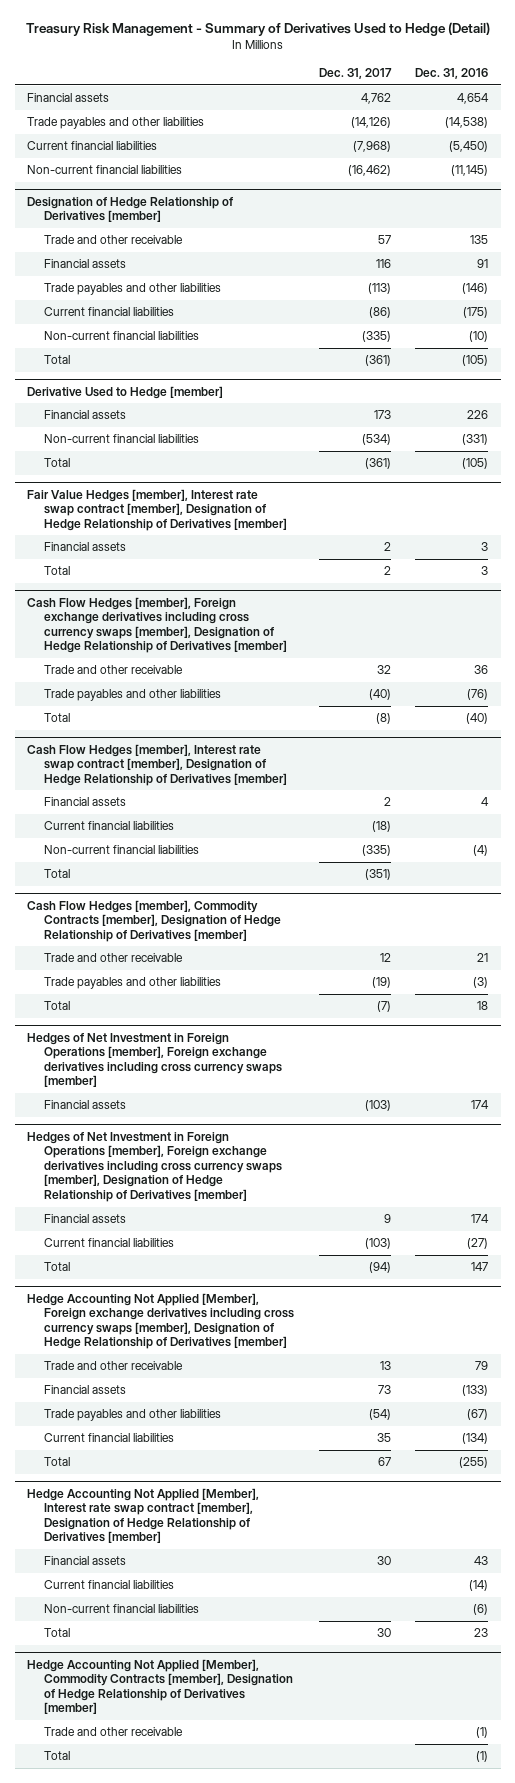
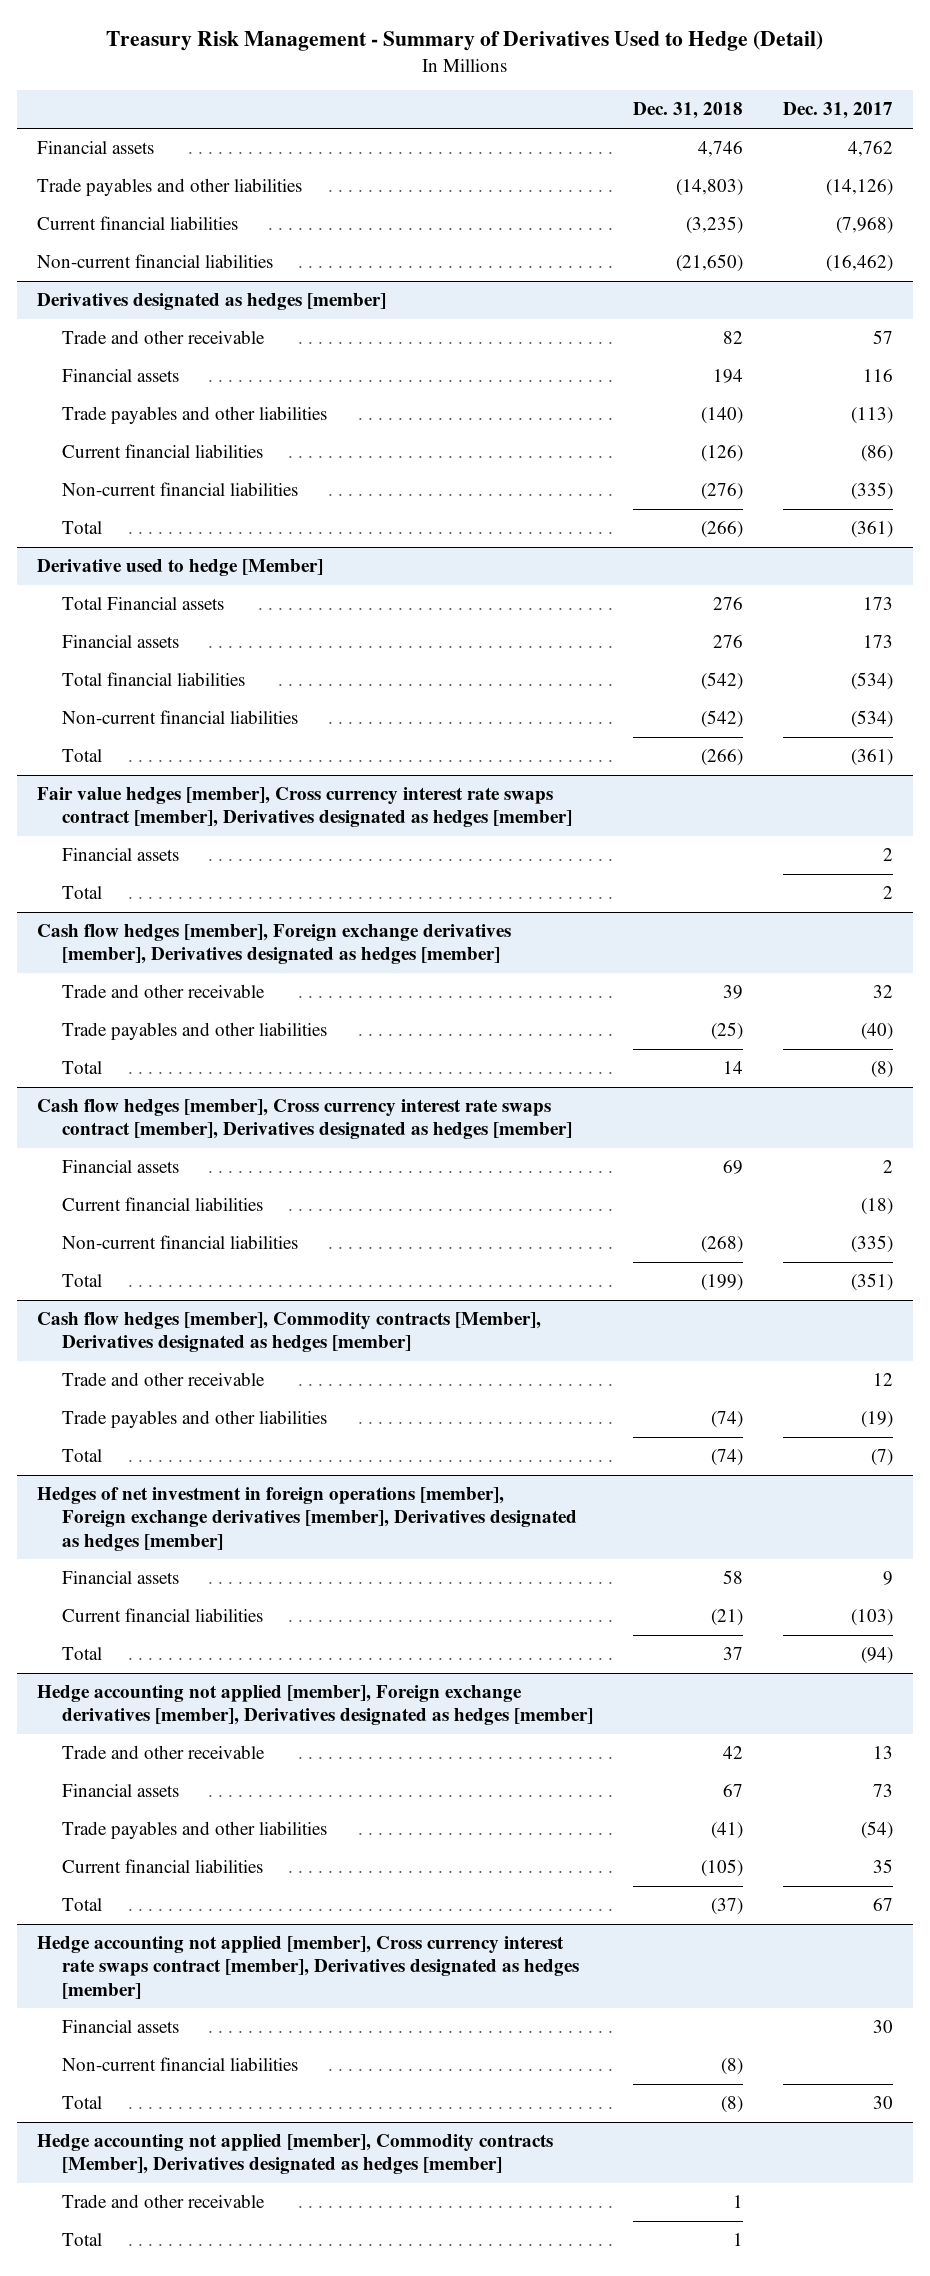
- | Dec. 31, 2017 | Dec. 31, 2016
+ | Dec. 31, 2018 | Dec. 31, 2017
- Designation of Hedge Relationship of Derivatives [member]
+ Derivatives designated as hedges [member]
- Derivative Used to Hedge [member]
+ Derivative used to hedge [Member]
+ Total Financial assets | 276 | 173
+ Total financial liabilities | (542) | (534)
- Fair Value Hedges [member], Interest rate swap contract [member], Designation of Hedge Relationship of Derivatives [member]
+ Fair value hedges [member], Cross currency interest rate swaps contract [member], Derivatives designated as hedges [member]
- Cash Flow Hedges [member], Foreign exchange derivatives including cross currency swaps [member], Designation of Hedge Relationship of Derivatives [member]
+ Cash flow hedges [member], Foreign exchange derivatives [member], Derivatives designated as hedges [member]
- Cash Flow Hedges [member], Interest rate swap contract [member], Designation of Hedge Relationship of Derivatives [member]
+ Cash flow hedges [member], Cross currency interest rate swaps contract [member], Derivatives designated as hedges [member]
- Cash Flow Hedges [member], Commodity Contracts [member], Designation of Hedge Relationship of Derivatives [member]
+ Cash flow hedges [member], Commodity contracts [Member], Derivatives designated as hedges [member]
- Hedges of Net Investment in Foreign Operations [member], Foreign exchange derivatives including cross currency swaps [member]
- Financial assets | (103) | 174
- Hedges of Net Investment in Foreign Operations [member], Foreign exchange derivatives including cross currency swaps [member], Designation of Hedge Relationship of Derivatives [member]
+ Hedges of net investment in foreign operations [member], Foreign exchange derivatives [member], Derivatives designated as hedges [member]
- Hedge Accounting Not Applied [Member], Foreign exchange derivatives including cross currency swaps [member], Designation of Hedge Relationship of Derivatives [member]
+ Hedge accounting not applied [member], Foreign exchange derivatives [member], Derivatives designated as hedges [member]
- Hedge Accounting Not Applied [Member], Interest rate swap contract [member], Designation of Hedge Relationship of Derivatives [member]
+ Hedge accounting not applied [member], Cross currency interest rate swaps contract [member], Derivatives designated as hedges [member]
- Current financial liabilities | | (14)
- Hedge Accounting Not Applied [Member], Commodity Contracts [member], Designation of Hedge Relationship of Derivatives [member]
+ Hedge accounting not applied [member], Commodity contracts [Member], Derivatives designated as hedges [member]

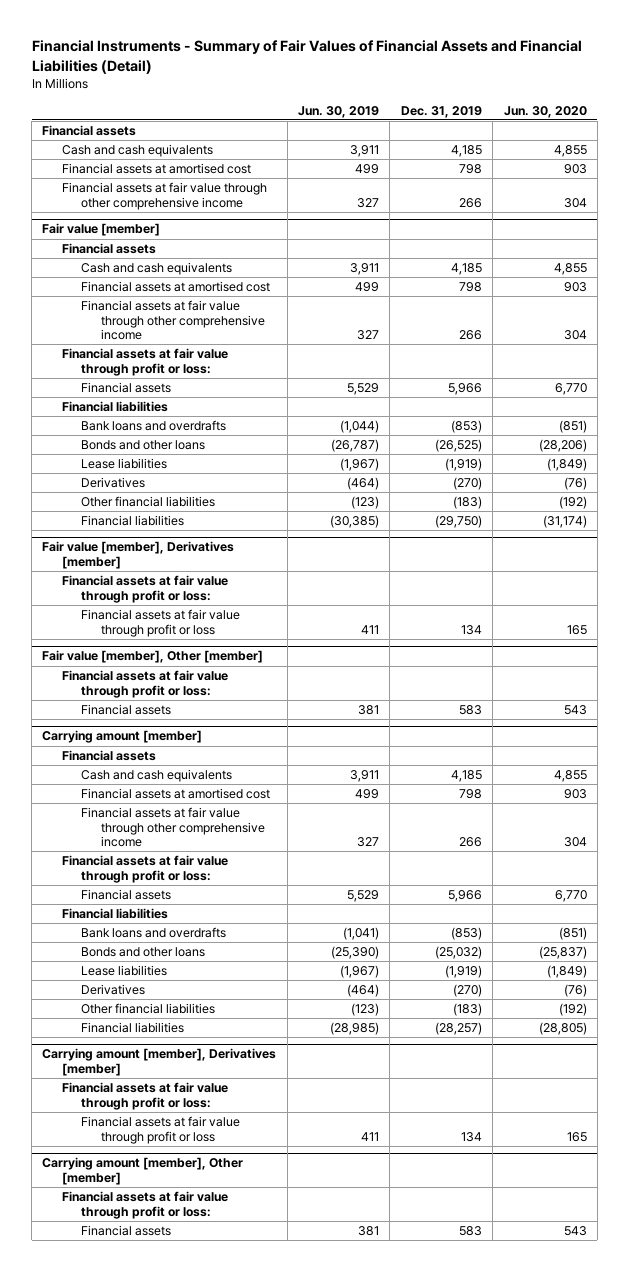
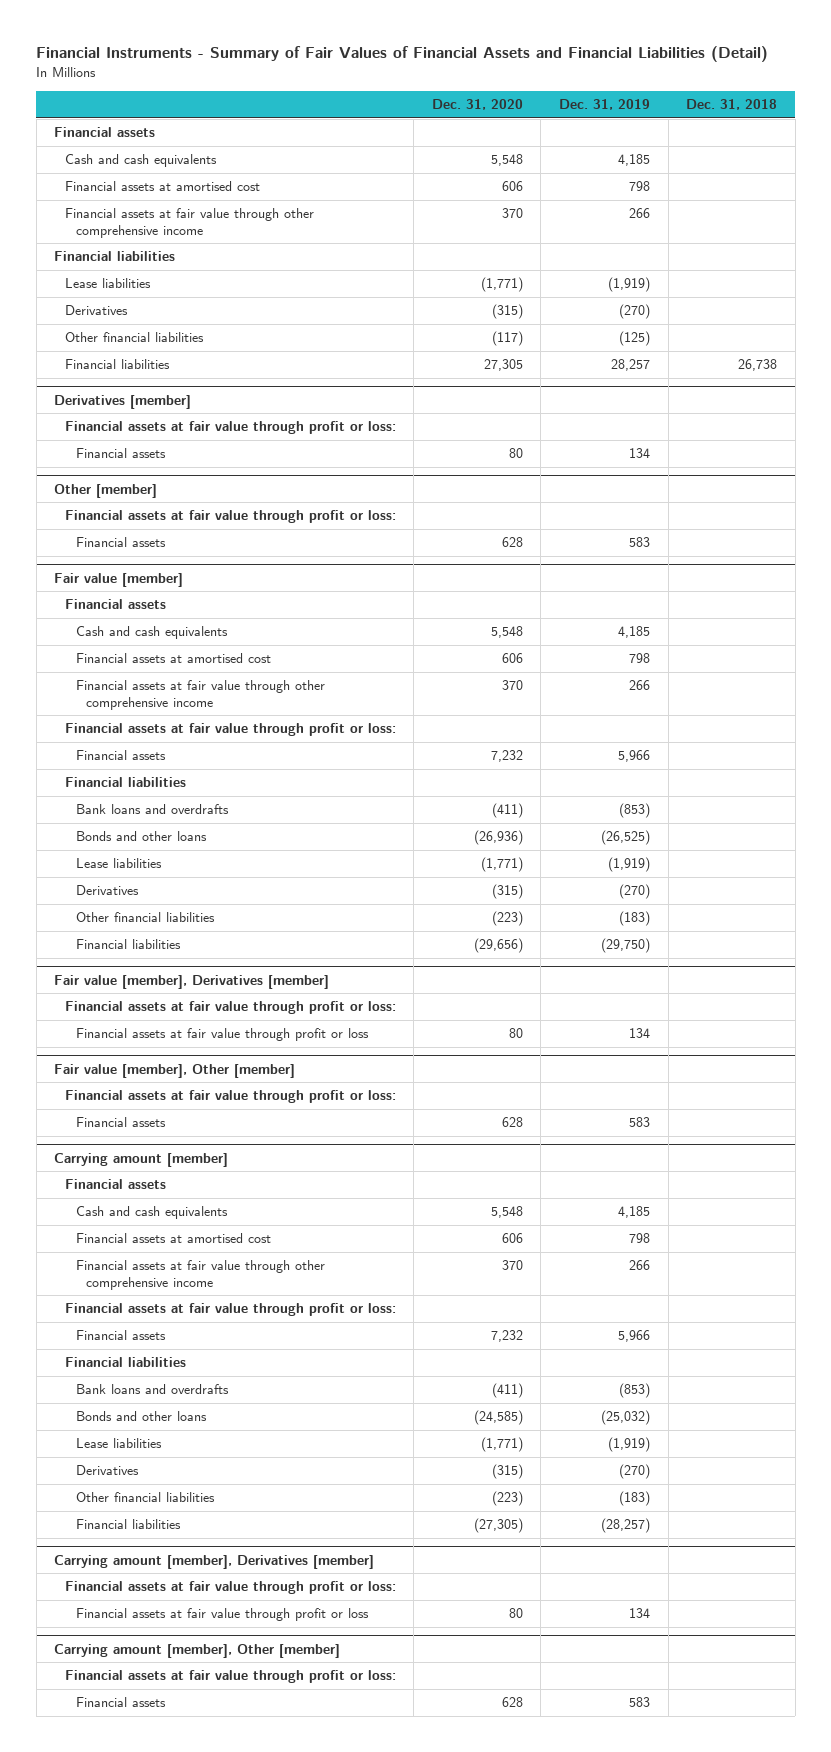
- | Jun. 30, 2019 | Dec. 31, 2019 | Jun. 30, 2020
+ | Dec. 31, 2020 | Dec. 31, 2019 | Dec. 31, 2018
+ Financial liabilities
+ Lease liabilities | (1,771) | (1,919) |
+ Derivatives | (315) | (270) |
+ Other financial liabilities | (117) | (125) |
+ Financial liabilities | 27,305 | 28,257 | 26,738
+ Derivatives [member]
+ Financial assets at fair value through profit or loss:
+ Financial assets | 80 | 134 |
+ Other [member]
+ Financial assets at fair value through profit or loss:
+ Financial assets | 628 | 583 |

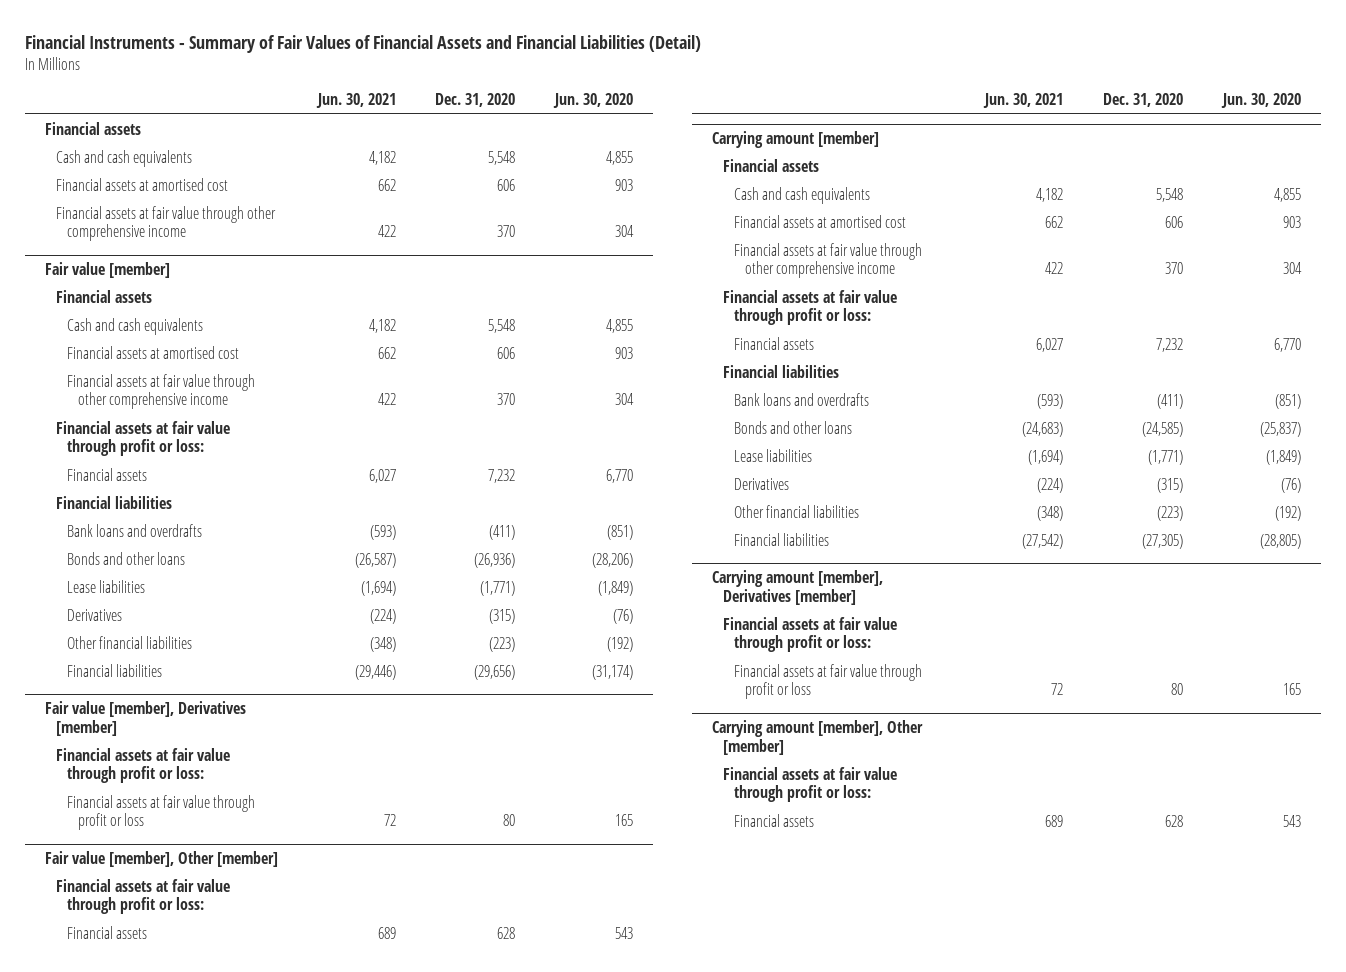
- | Dec. 31, 2020 | Dec. 31, 2019 | Dec. 31, 2018
+ | Jun. 30, 2021 | Dec. 31, 2020 | Jun. 30, 2020
- Financial liabilities
- Lease liabilities | (1,771) | (1,919) |
- Derivatives | (315) | (270) |
- Other financial liabilities | (117) | (125) |
- Financial liabilities | 27,305 | 28,257 | 26,738
- Derivatives [member]
- Financial assets at fair value through profit or loss:
- Financial assets | 80 | 134 |
- Other [member]
- Financial assets at fair value through profit or loss:
- Financial assets | 628 | 583 |

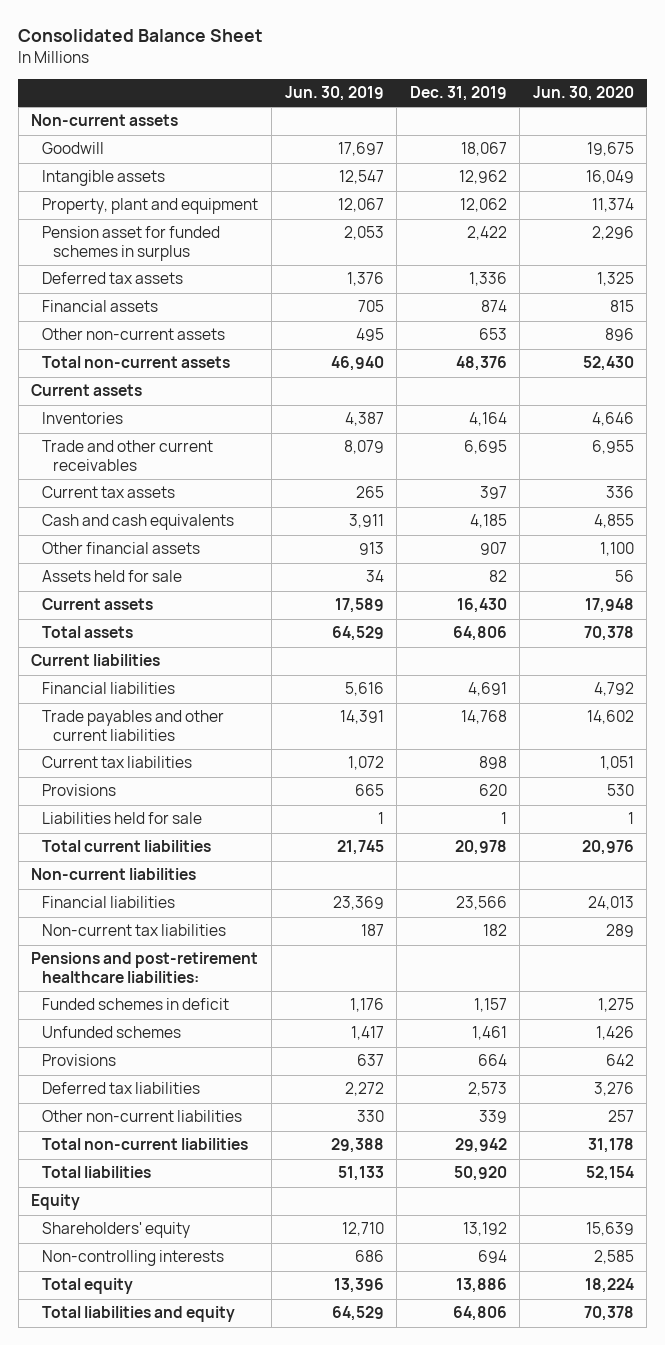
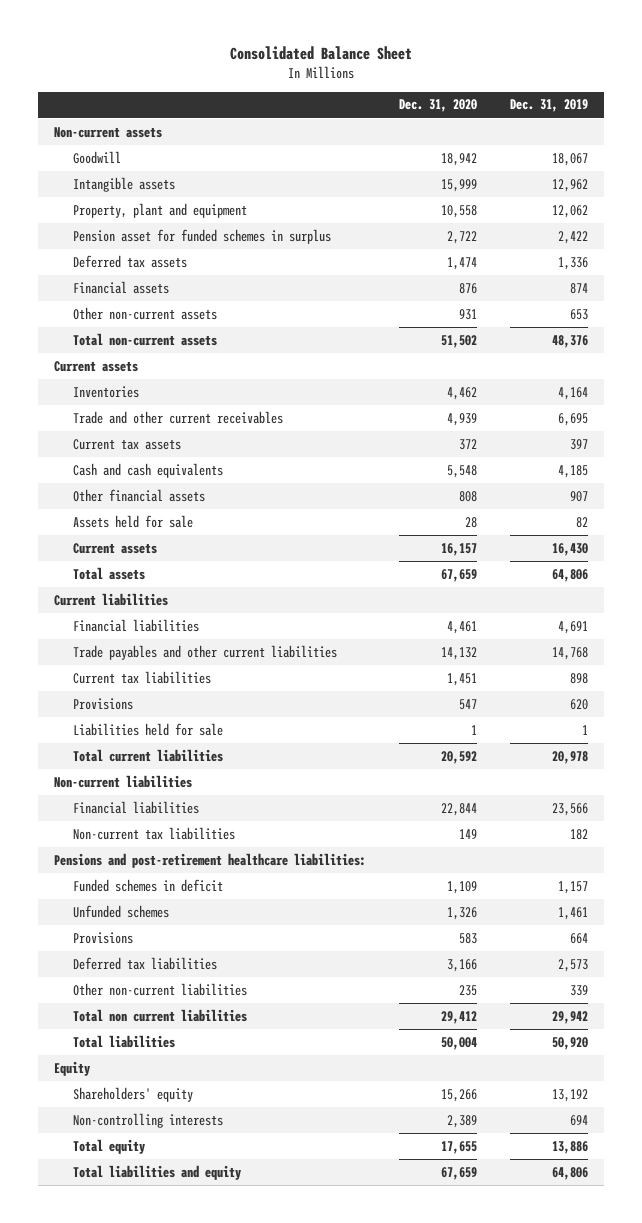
- | Jun. 30, 2019 | Dec. 31, 2019 | Jun. 30, 2020
+ | Dec. 31, 2020 | Dec. 31, 2019
- Total non-current liabilities | 29,388 | 29,942 | 31,178
+ Total non current liabilities | 29,412 | 29,942

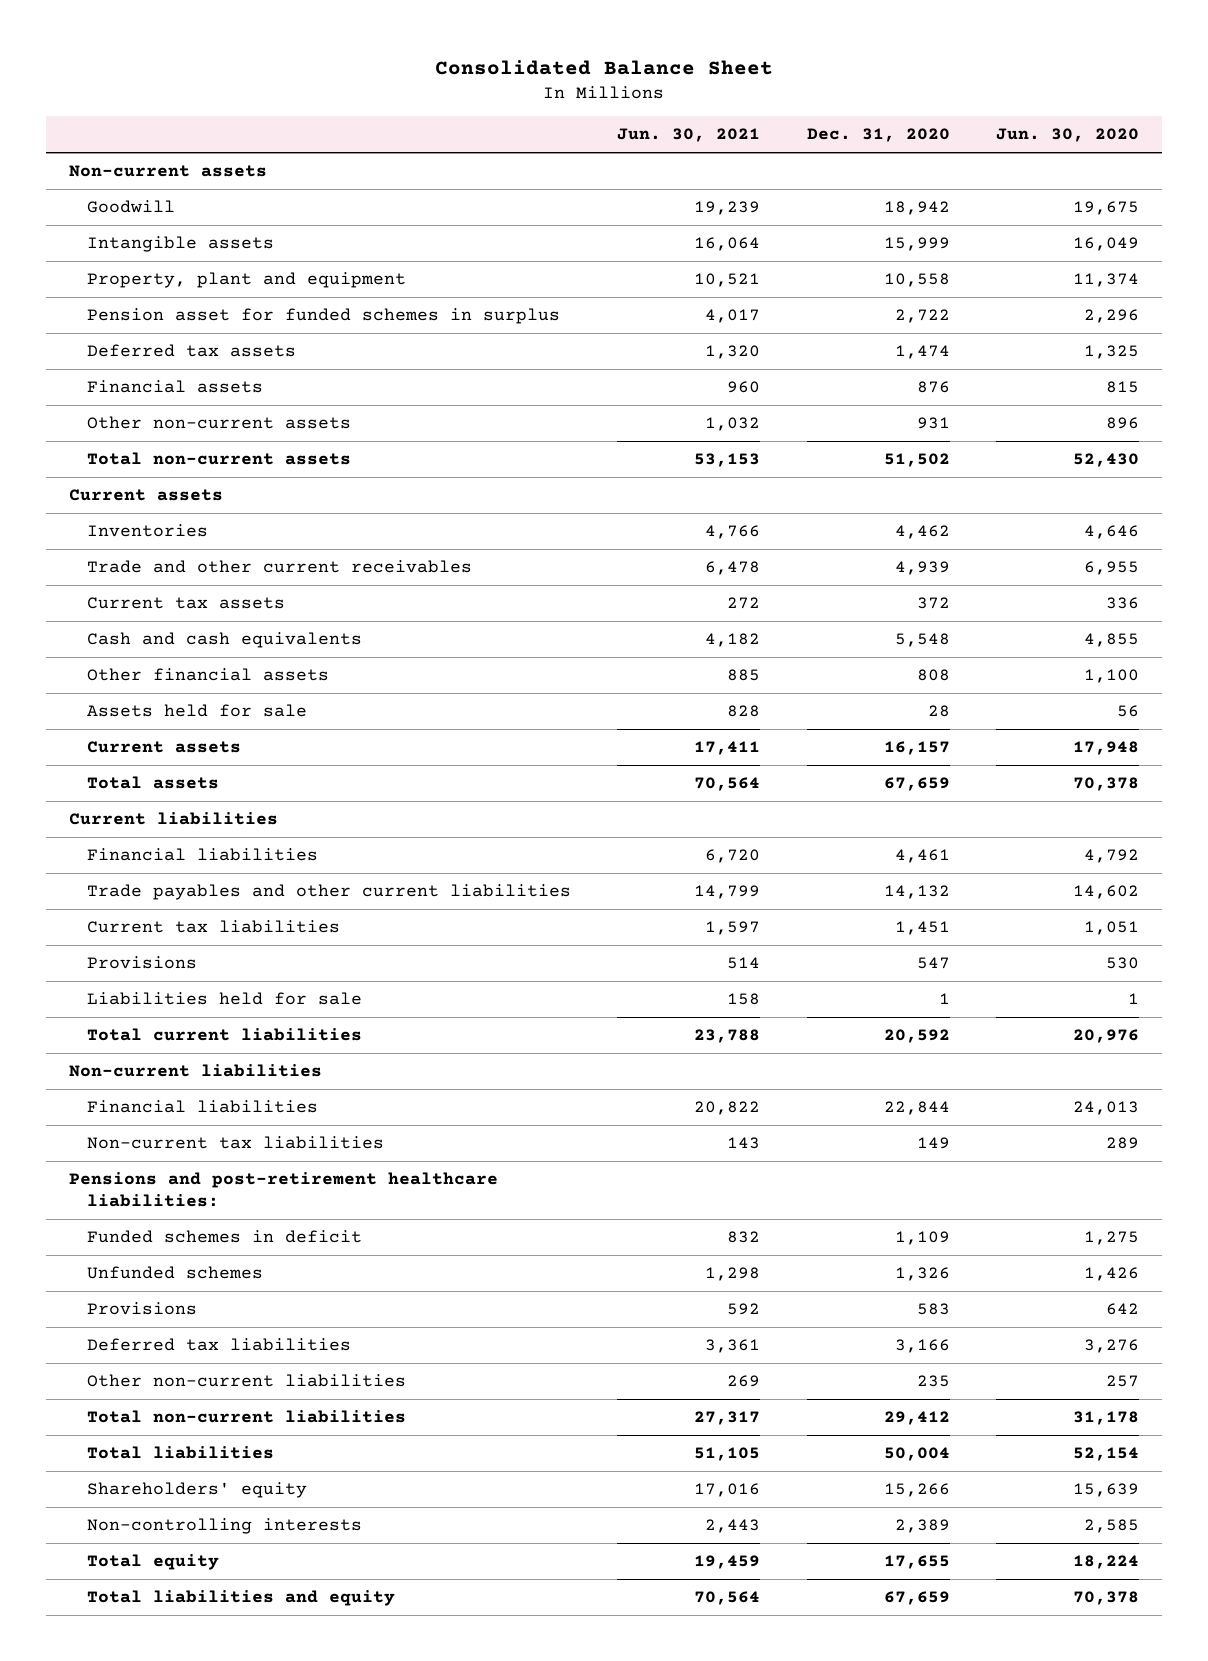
- | Dec. 31, 2020 | Dec. 31, 2019
+ | Jun. 30, 2021 | Dec. 31, 2020 | Jun. 30, 2020
- Total non current liabilities | 29,412 | 29,942
+ Total non-current liabilities | 27,317 | 29,412 | 31,178
- Equity

